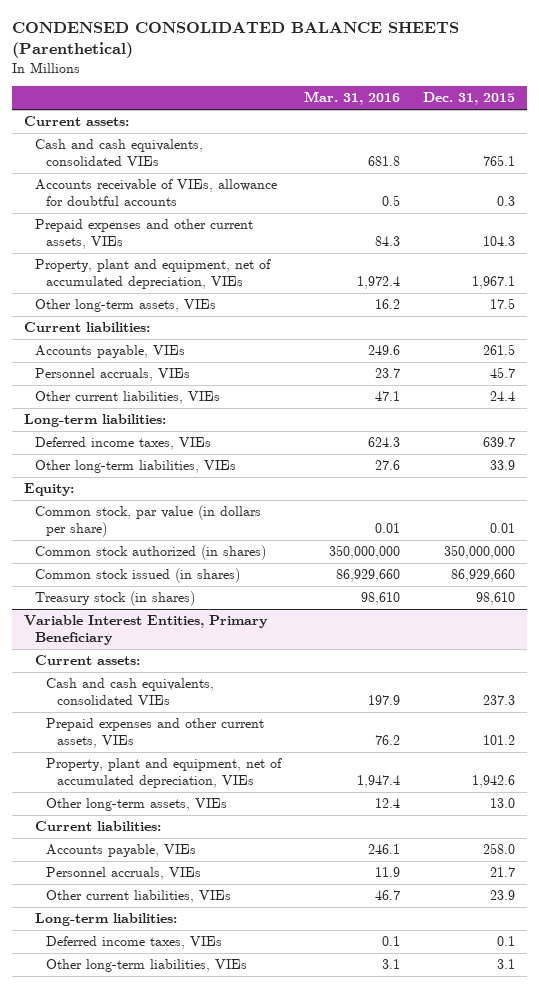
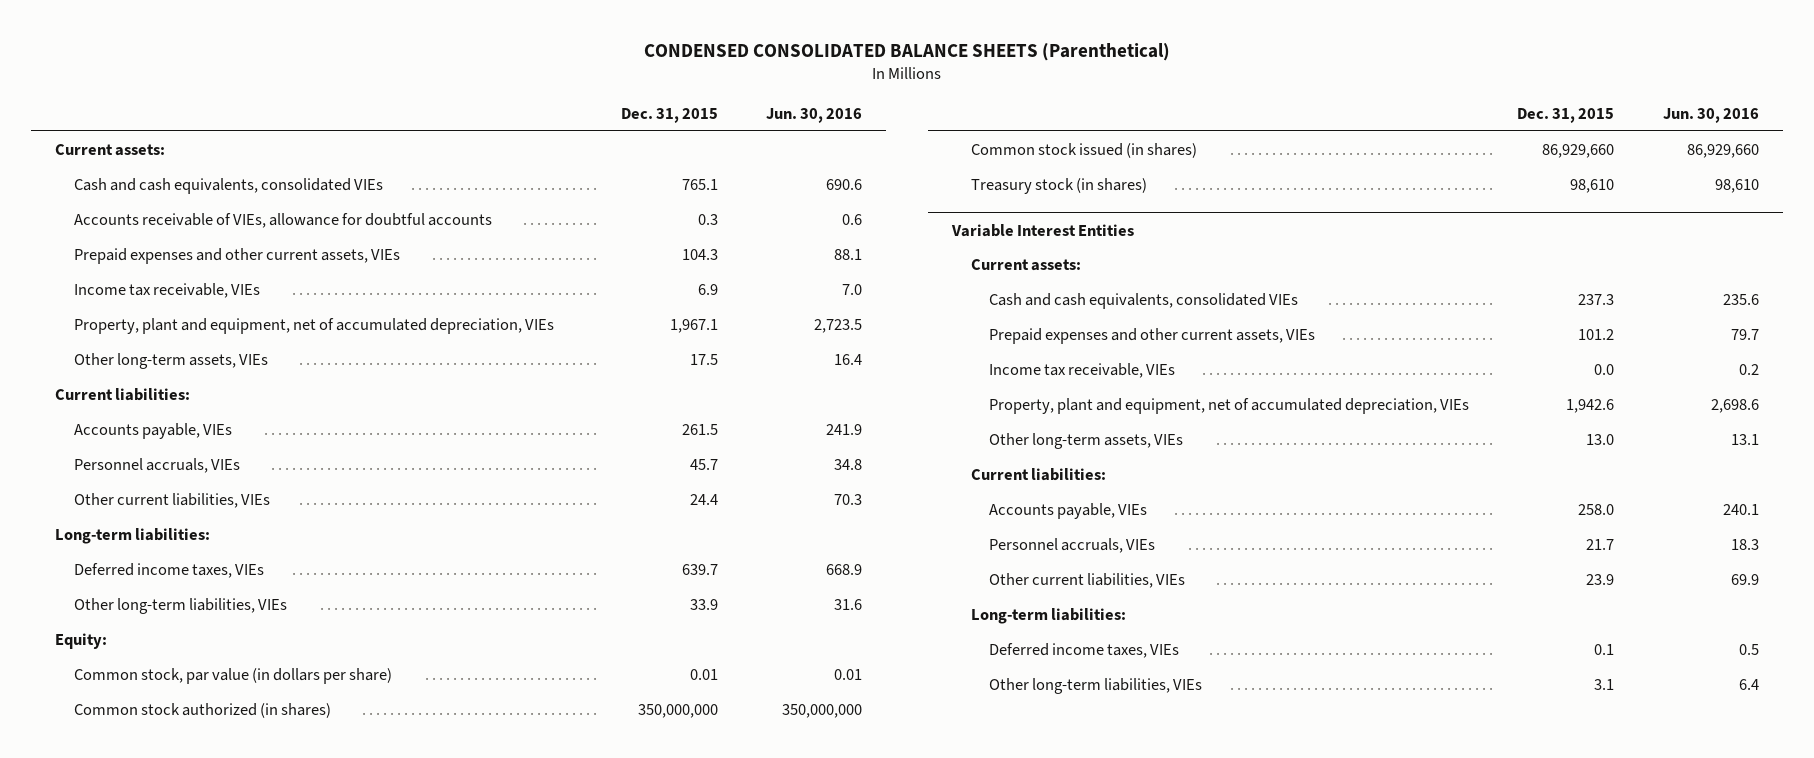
- | Mar. 31, 2016 | Dec. 31, 2015
+ | Dec. 31, 2015 | Jun. 30, 2016
+ Income tax receivable, VIEs | 6.9 | 7.0
- Variable Interest Entities, Primary Beneficiary
+ Variable Interest Entities
+ Income tax receivable, VIEs | 0.0 | 0.2

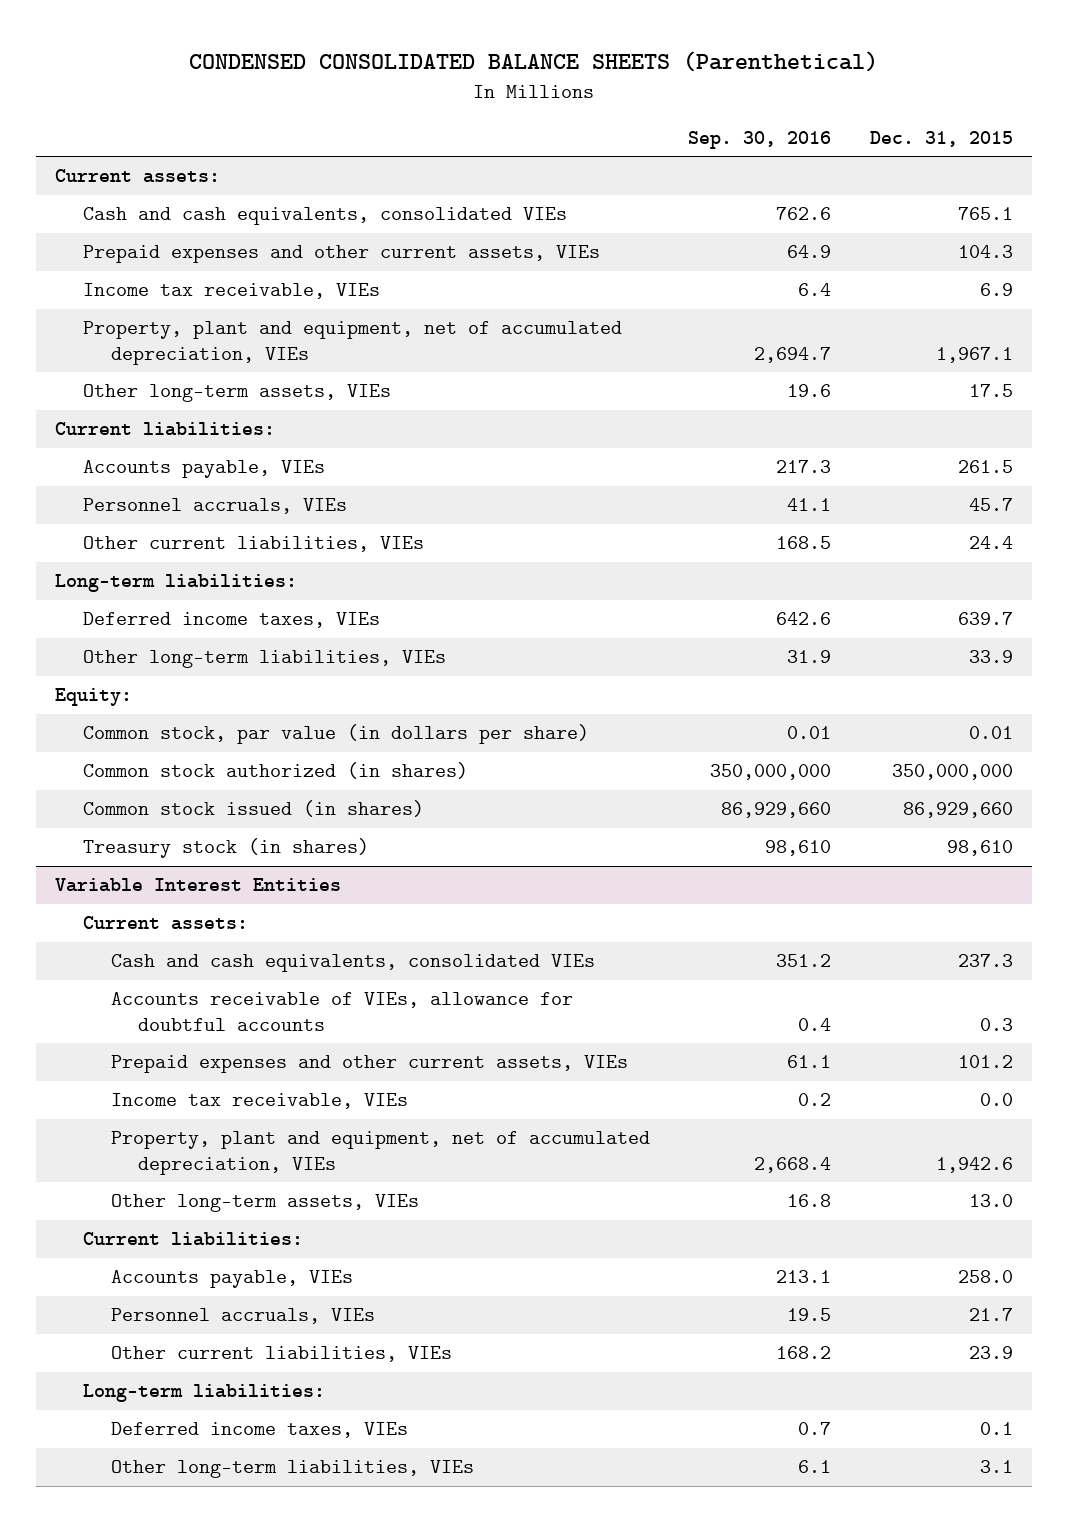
- | Dec. 31, 2015 | Jun. 30, 2016
+ | Sep. 30, 2016 | Dec. 31, 2015
- Accounts receivable of VIEs, allowance for doubtful accounts | 0.3 | 0.6
@ Variable Interest Entities
+ Accounts receivable of VIEs, allowance for doubtful accounts | 0.4 | 0.3

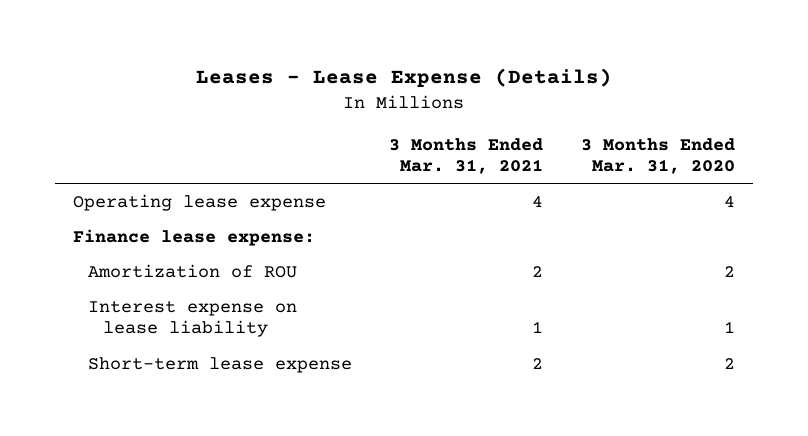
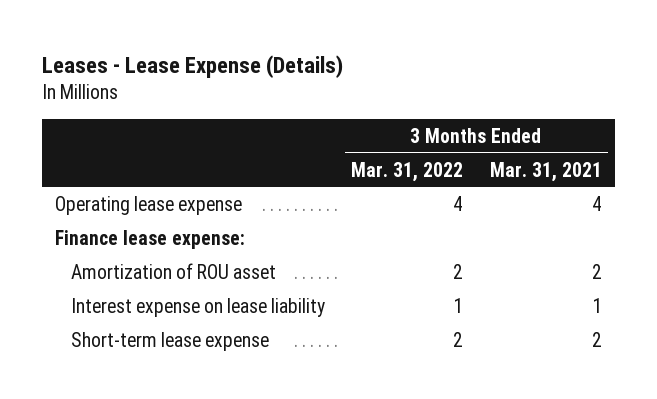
- | 3 Months Ended Mar. 31, 2021 | 3 Months Ended Mar. 31, 2020
+ | 3 Months Ended Mar. 31, 2022 | 3 Months Ended Mar. 31, 2021
- Amortization of ROU | 2 | 2
+ Amortization of ROU asset | 2 | 2

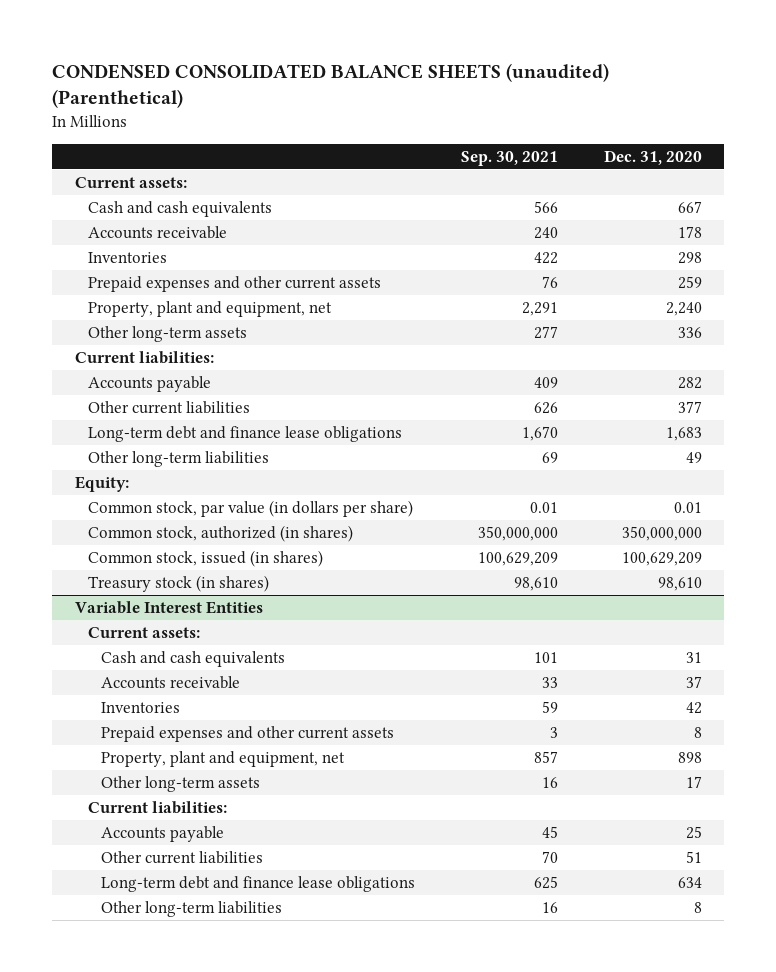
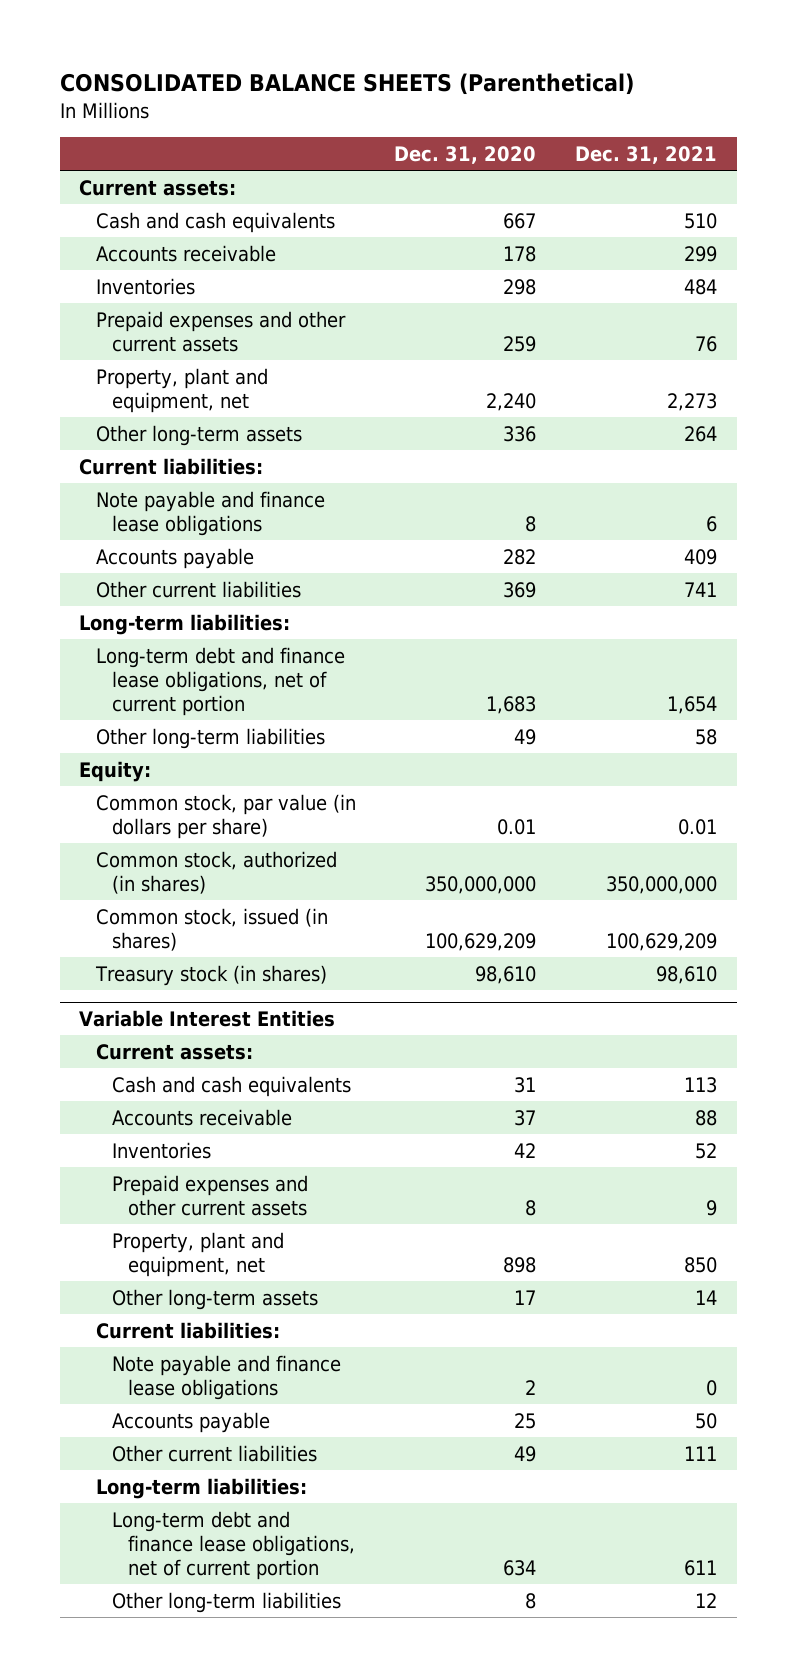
- CONDENSED CONSOLIDATED BALANCE SHEETS (unaudited) (Parenthetical)
+ CONSOLIDATED BALANCE SHEETS (Parenthetical)
- | Sep. 30, 2021 | Dec. 31, 2020
+ | Dec. 31, 2020 | Dec. 31, 2021
+ Note payable and finance lease obligations | 8 | 6
- Other current liabilities | 626 | 377
- Long-term debt and finance lease obligations | 1,670 | 1,683
+ Other current liabilities | 369 | 741
+ Long-term liabilities:
+ Long-term debt and finance lease obligations, net of current portion | 1,683 | 1,654
@ Variable Interest Entities
+ Note payable and finance lease obligations | 2 | 0
- Other current liabilities | 70 | 51
- Long-term debt and finance lease obligations | 625 | 634
+ Other current liabilities | 49 | 111
+ Long-term liabilities:
+ Long-term debt and finance lease obligations, net of current portion | 634 | 611

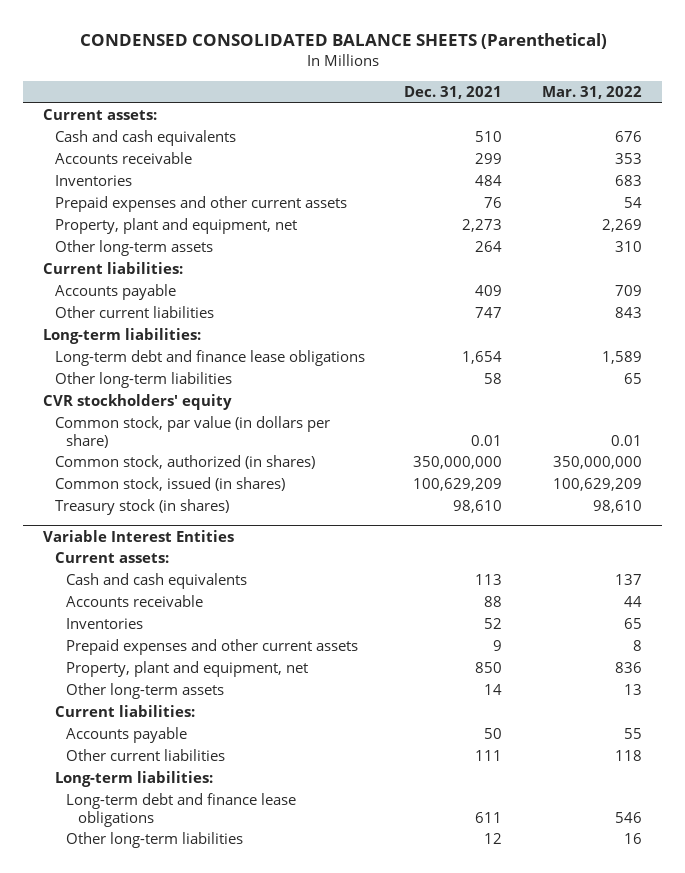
- CONSOLIDATED BALANCE SHEETS (Parenthetical)
+ CONDENSED CONSOLIDATED BALANCE SHEETS (Parenthetical)
- | Dec. 31, 2020 | Dec. 31, 2021
+ | Dec. 31, 2021 | Mar. 31, 2022
- Note payable and finance lease obligations | 8 | 6
- Other current liabilities | 369 | 741
+ Other current liabilities | 747 | 843
- Long-term debt and finance lease obligations, net of current portion | 1,683 | 1,654
+ Long-term debt and finance lease obligations | 1,654 | 1,589
- Equity:
+ CVR stockholders' equity
@ Variable Interest Entities
- Note payable and finance lease obligations | 2 | 0
- Long-term debt and finance lease obligations, net of current portion | 634 | 611
+ Long-term debt and finance lease obligations | 611 | 546

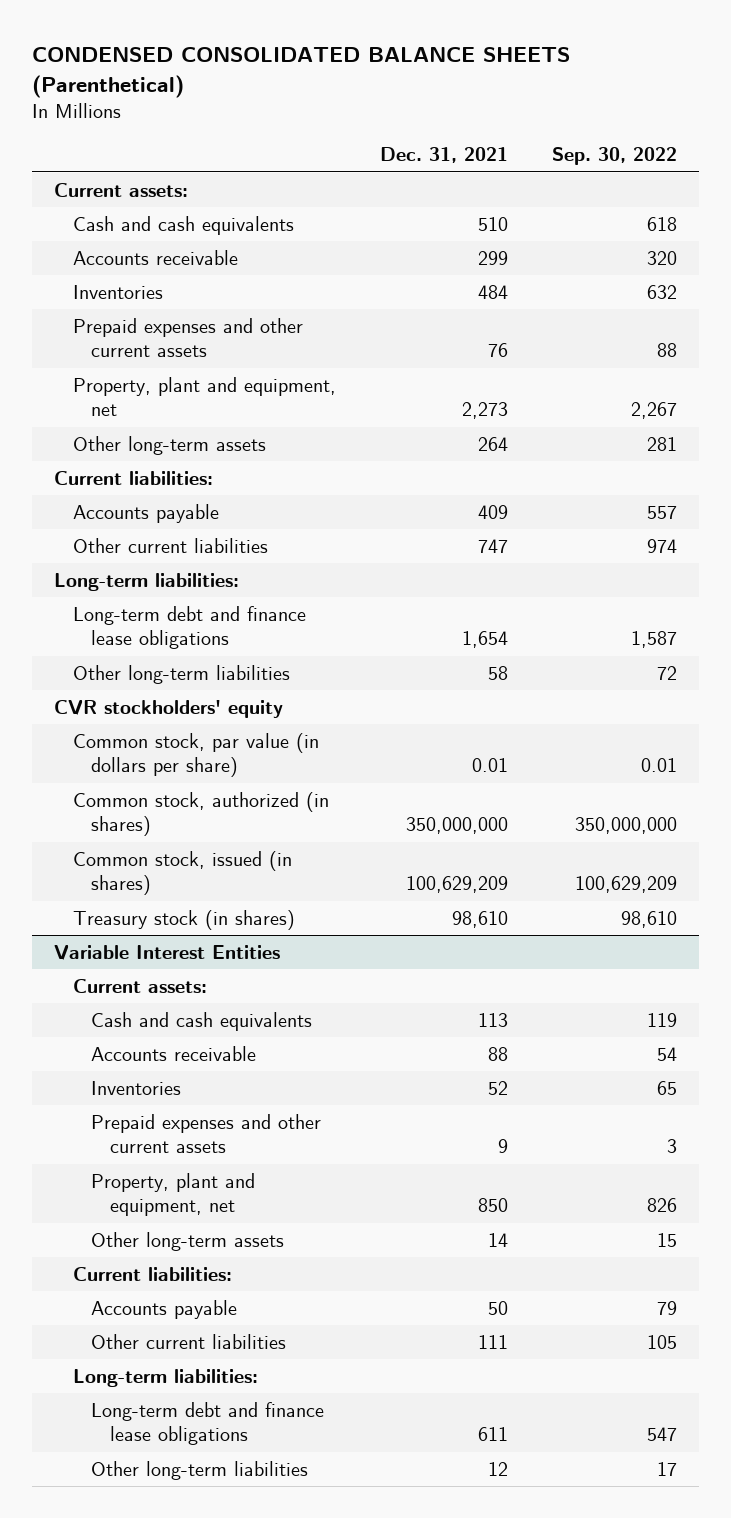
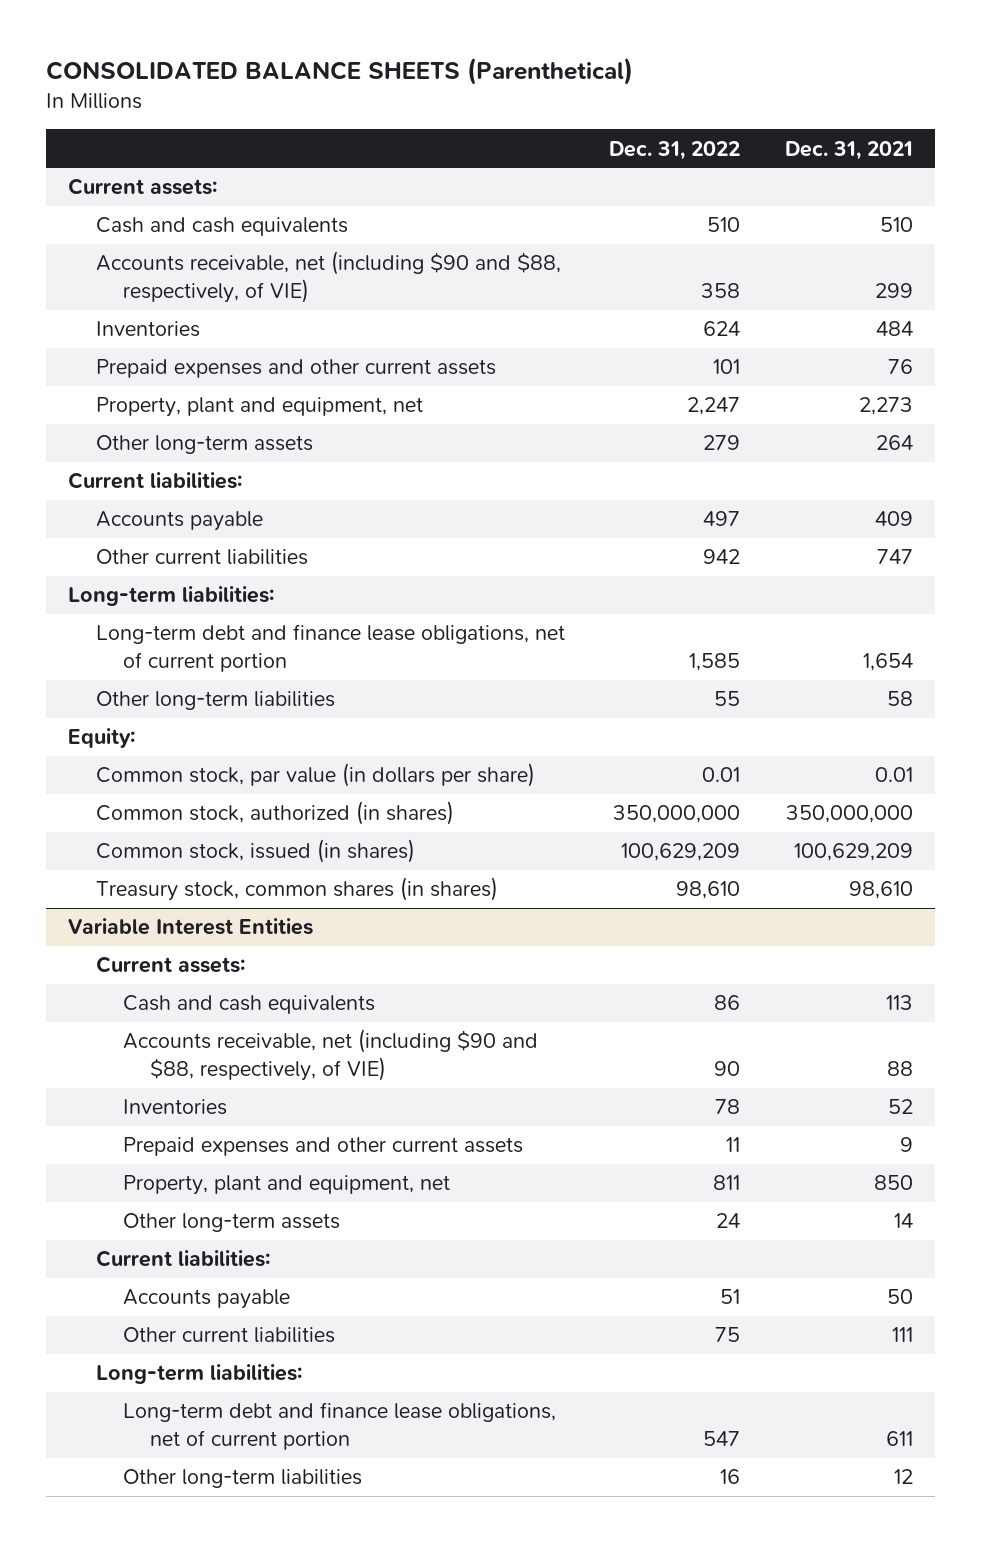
- CONDENSED CONSOLIDATED BALANCE SHEETS (Parenthetical)
+ CONSOLIDATED BALANCE SHEETS (Parenthetical)
- | Dec. 31, 2021 | Sep. 30, 2022
+ | Dec. 31, 2022 | Dec. 31, 2021
- Accounts receivable | 299 | 320
+ Accounts receivable, net (including $90 and $88, respectively, of VIE) | 358 | 299
- Long-term debt and finance lease obligations | 1,654 | 1,587
+ Long-term debt and finance lease obligations, net of current portion | 1,585 | 1,654
- CVR stockholders' equity
+ Equity:
- Treasury stock (in shares) | 98,610 | 98,610
+ Treasury stock, common shares (in shares) | 98,610 | 98,610
@ Variable Interest Entities
- Accounts receivable | 88 | 54
+ Accounts receivable, net (including $90 and $88, respectively, of VIE) | 90 | 88
- Long-term debt and finance lease obligations | 611 | 547
+ Long-term debt and finance lease obligations, net of current portion | 547 | 611

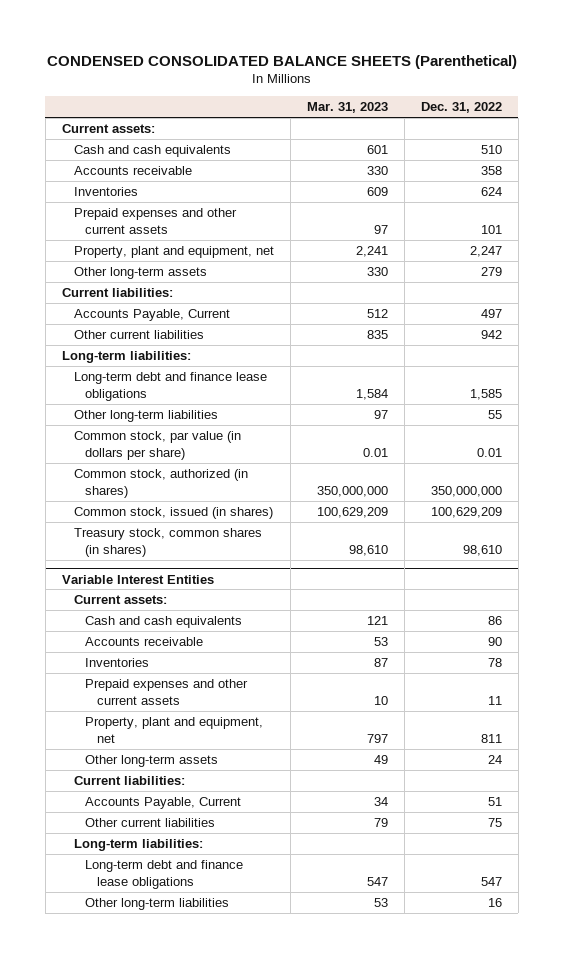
- CONSOLIDATED BALANCE SHEETS (Parenthetical)
+ CONDENSED CONSOLIDATED BALANCE SHEETS (Parenthetical)
- | Dec. 31, 2022 | Dec. 31, 2021
+ | Mar. 31, 2023 | Dec. 31, 2022
- Accounts receivable, net (including $90 and $88, respectively, of VIE) | 358 | 299
+ Accounts receivable | 330 | 358
- Accounts payable | 497 | 409
+ Accounts Payable, Current | 512 | 497
- Long-term debt and finance lease obligations, net of current portion | 1,585 | 1,654
+ Long-term debt and finance lease obligations | 1,584 | 1,585
- Equity:
@ Variable Interest Entities
- Accounts receivable, net (including $90 and $88, respectively, of VIE) | 90 | 88
+ Accounts receivable | 53 | 90
- Accounts payable | 51 | 50
+ Accounts Payable, Current | 34 | 51
- Long-term debt and finance lease obligations, net of current portion | 547 | 611
+ Long-term debt and finance lease obligations | 547 | 547

